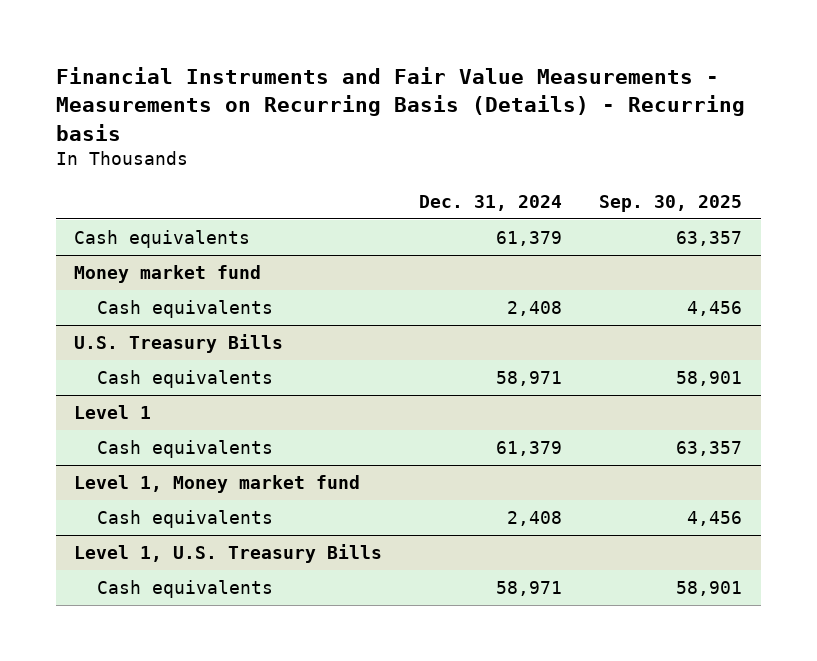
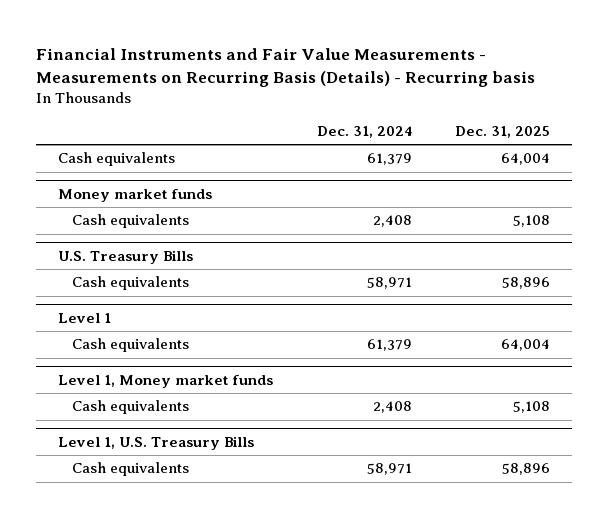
- | Dec. 31, 2024 | Sep. 30, 2025
+ | Dec. 31, 2024 | Dec. 31, 2025
- Money market fund
+ Money market funds
- Level 1, Money market fund
+ Level 1, Money market funds

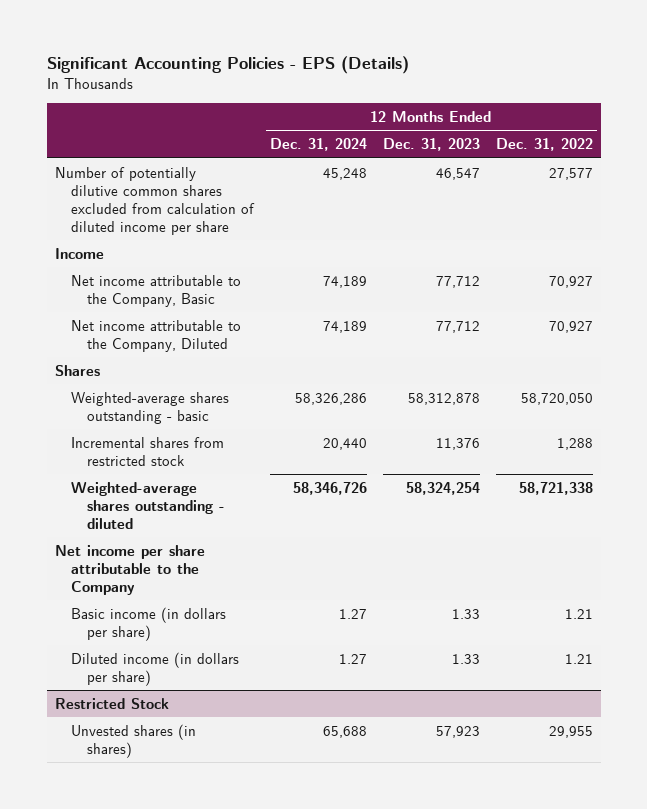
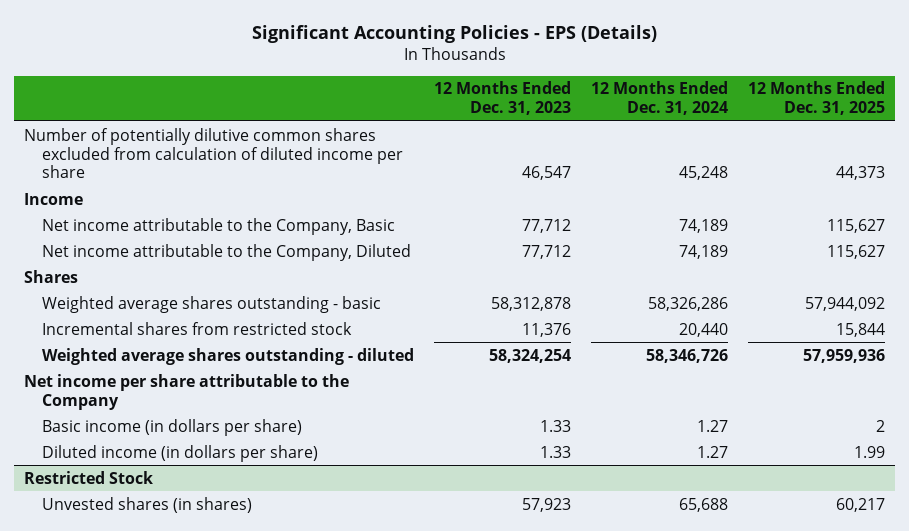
- | 12 Months Ended Dec. 31, 2024 | 12 Months Ended Dec. 31, 2023 | 12 Months Ended Dec. 31, 2022
+ | 12 Months Ended Dec. 31, 2023 | 12 Months Ended Dec. 31, 2024 | 12 Months Ended Dec. 31, 2025
- Weighted-average shares outstanding - basic | 58,326,286 | 58,312,878 | 58,720,050
+ Weighted average shares outstanding - basic | 58,312,878 | 58,326,286 | 57,944,092
- Weighted-average shares outstanding - diluted | 58,346,726 | 58,324,254 | 58,721,338
+ Weighted average shares outstanding - diluted | 58,324,254 | 58,346,726 | 57,959,936

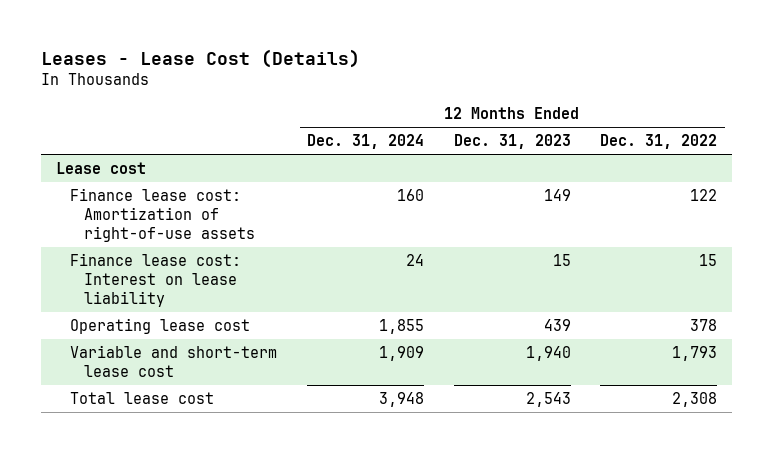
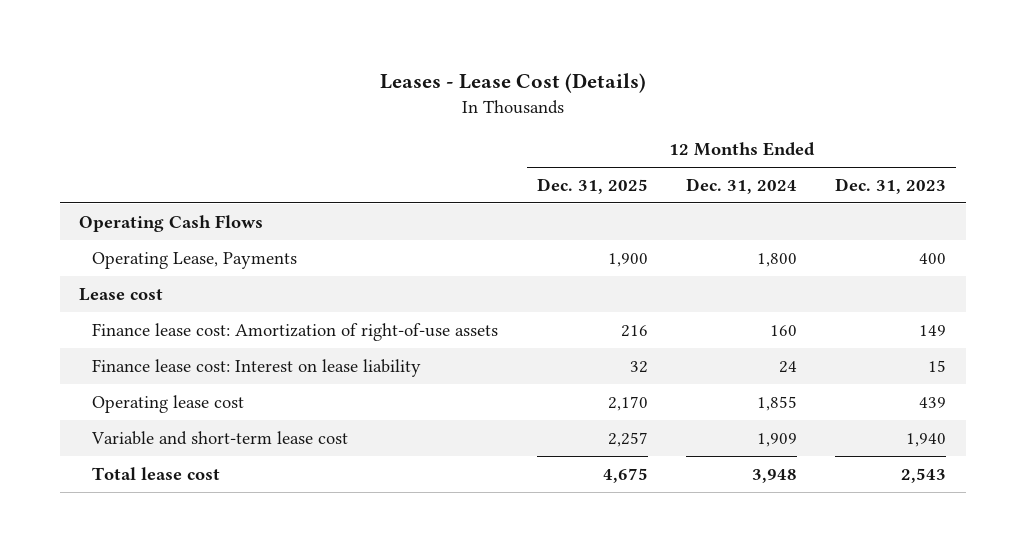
- | 12 Months Ended Dec. 31, 2024 | 12 Months Ended Dec. 31, 2023 | 12 Months Ended Dec. 31, 2022
+ | 12 Months Ended Dec. 31, 2025 | 12 Months Ended Dec. 31, 2024 | 12 Months Ended Dec. 31, 2023
+ Operating Cash Flows
+ Operating Lease, Payments | 1,900 | 1,800 | 400

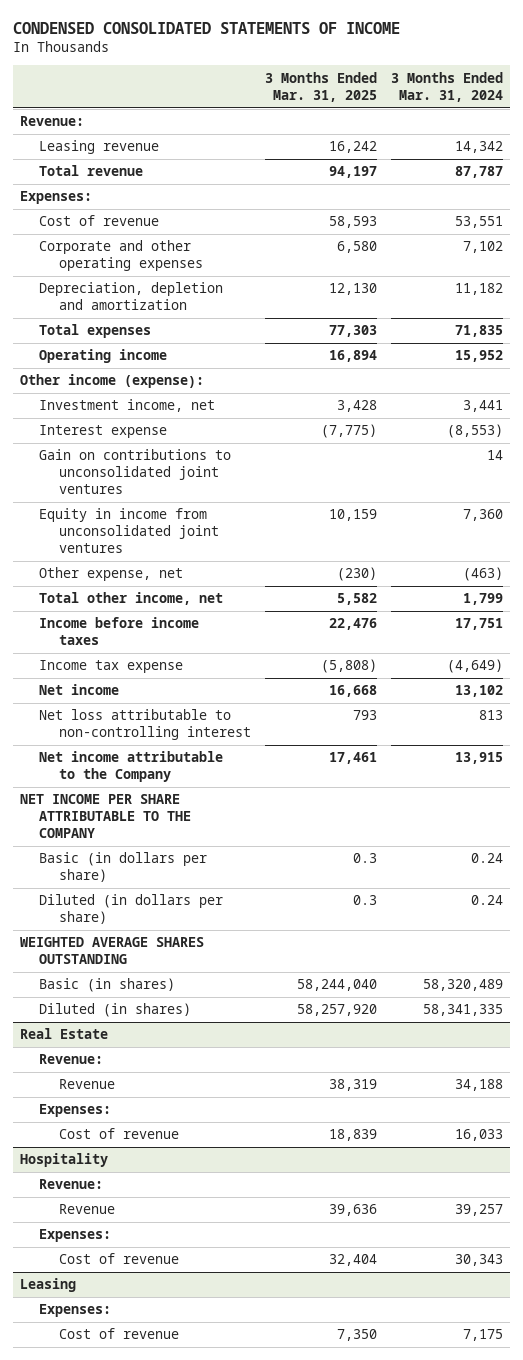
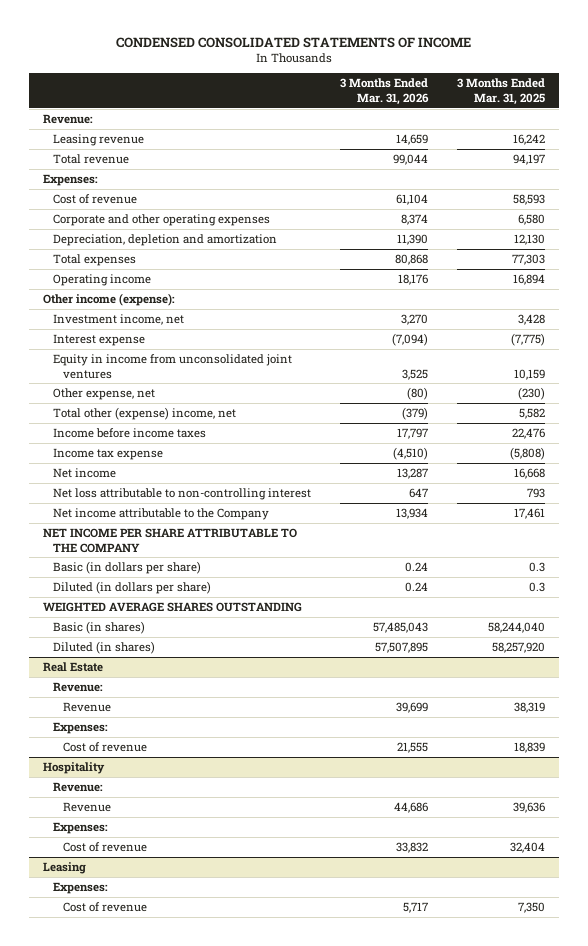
- | 3 Months Ended Mar. 31, 2025 | 3 Months Ended Mar. 31, 2024
+ | 3 Months Ended Mar. 31, 2026 | 3 Months Ended Mar. 31, 2025
- Gain on contributions to unconsolidated joint ventures | | 14
- Total other income, net | 5,582 | 1,799
+ Total other (expense) income, net | (379) | 5,582

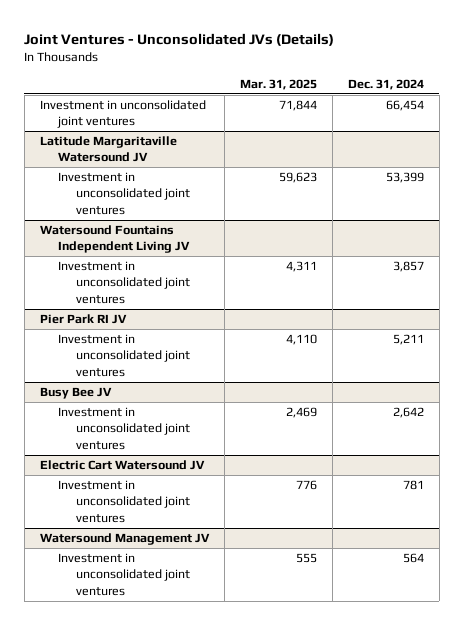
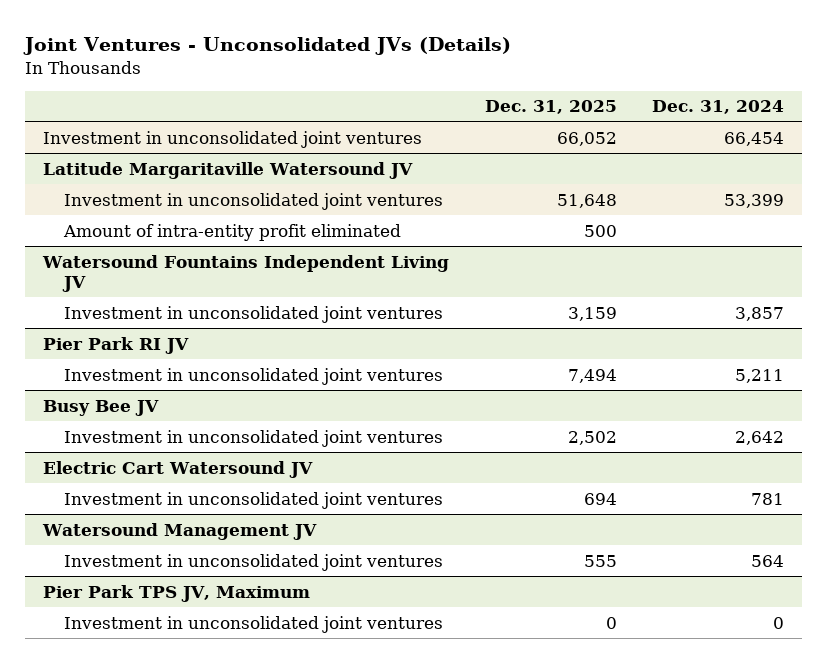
- | Mar. 31, 2025 | Dec. 31, 2024
+ | Dec. 31, 2025 | Dec. 31, 2024
@ Latitude Margaritaville Watersound JV
+ Amount of intra-entity profit eliminated | 500 |
+ Pier Park TPS JV, Maximum
+ Investment in unconsolidated joint ventures | 0 | 0

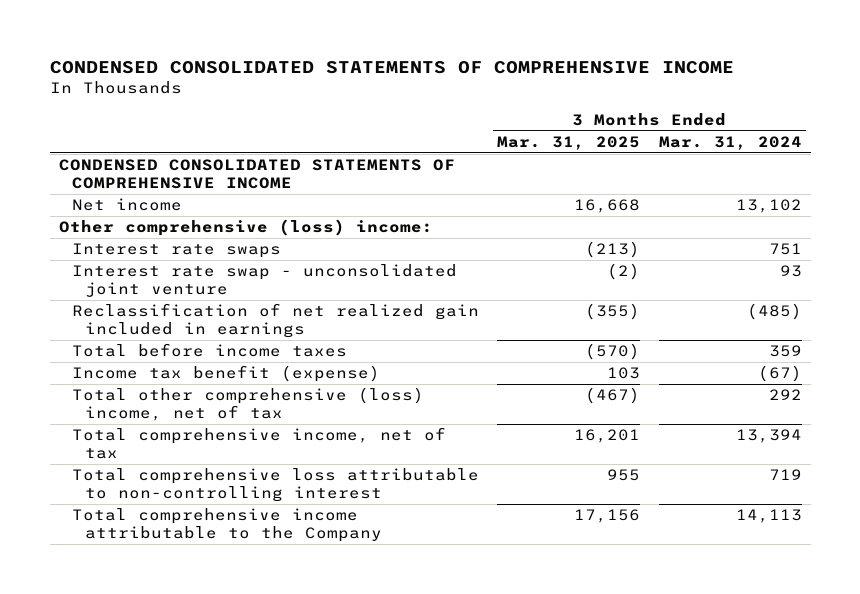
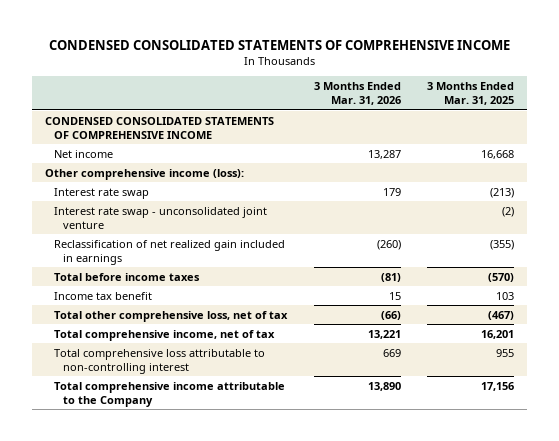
- | 3 Months Ended Mar. 31, 2025 | 3 Months Ended Mar. 31, 2024
+ | 3 Months Ended Mar. 31, 2026 | 3 Months Ended Mar. 31, 2025
- Other comprehensive (loss) income:
- Interest rate swaps | (213) | 751
+ Other comprehensive income (loss):
+ Interest rate swap | 179 | (213)
- Income tax benefit (expense) | 103 | (67)
- Total other comprehensive (loss) income, net of tax | (467) | 292
+ Income tax benefit | 15 | 103
+ Total other comprehensive loss, net of tax | (66) | (467)

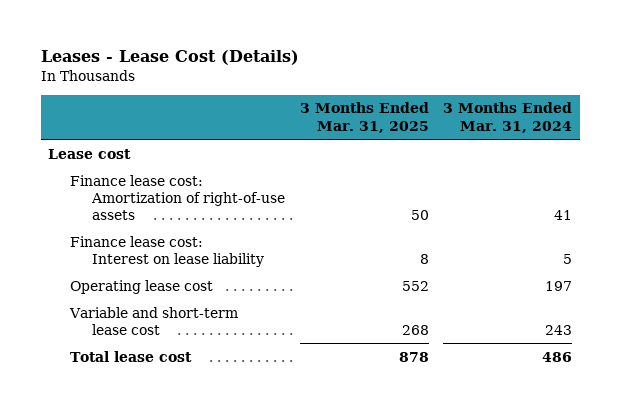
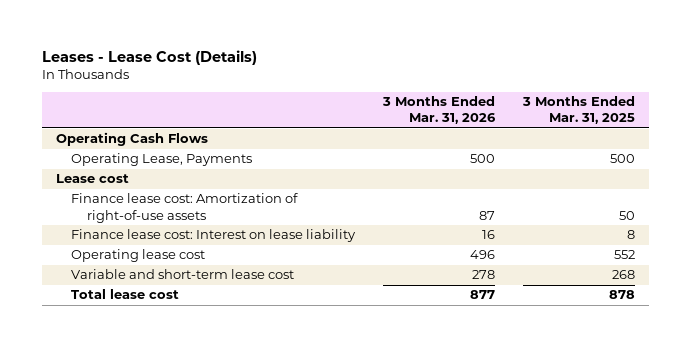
- | 3 Months Ended Mar. 31, 2025 | 3 Months Ended Mar. 31, 2024
+ | 3 Months Ended Mar. 31, 2026 | 3 Months Ended Mar. 31, 2025
+ Operating Cash Flows
+ Operating Lease, Payments | 500 | 500

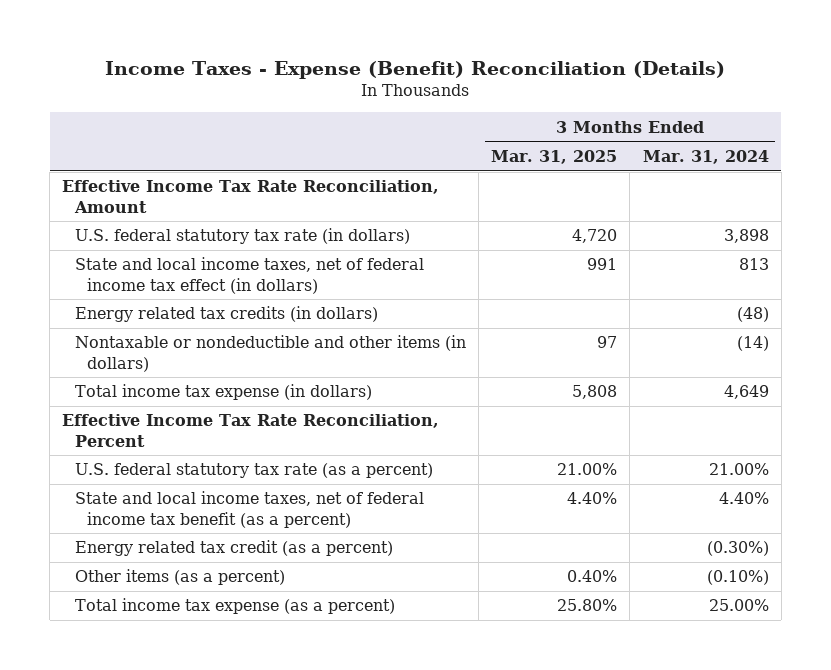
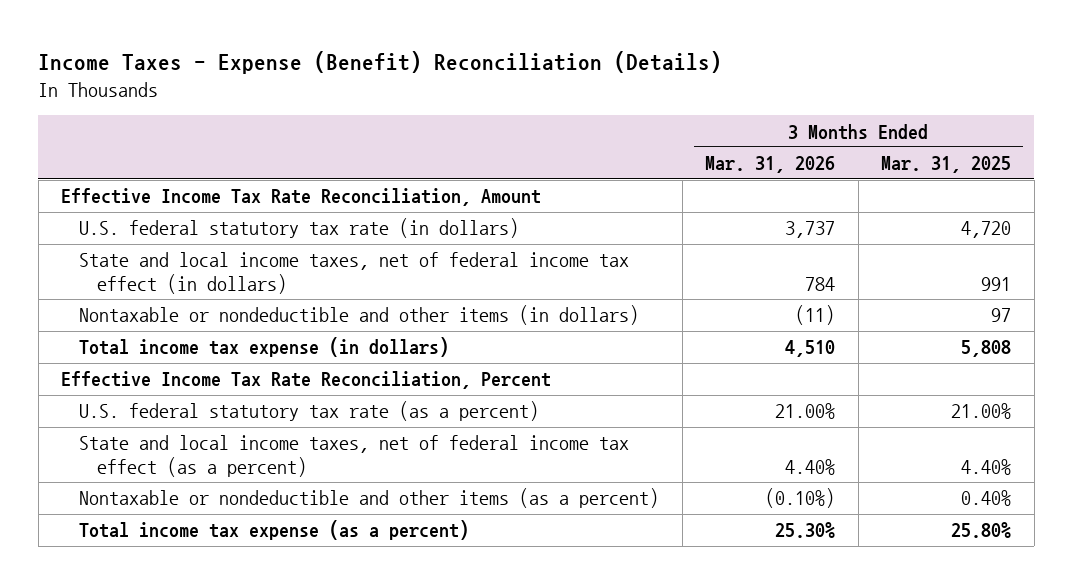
- | 3 Months Ended Mar. 31, 2025 | 3 Months Ended Mar. 31, 2024
+ | 3 Months Ended Mar. 31, 2026 | 3 Months Ended Mar. 31, 2025
- Energy related tax credits (in dollars) | | (48)
- State and local income taxes, net of federal income tax benefit (as a percent) | 4.40% | 4.40%
- Energy related tax credit (as a percent) | | (0.30%)
- Other items (as a percent) | 0.40% | (0.10%)
+ State and local income taxes, net of federal income tax effect (as a percent) | 4.40% | 4.40%
+ Nontaxable or nondeductible and other items (as a percent) | (0.10%) | 0.40%

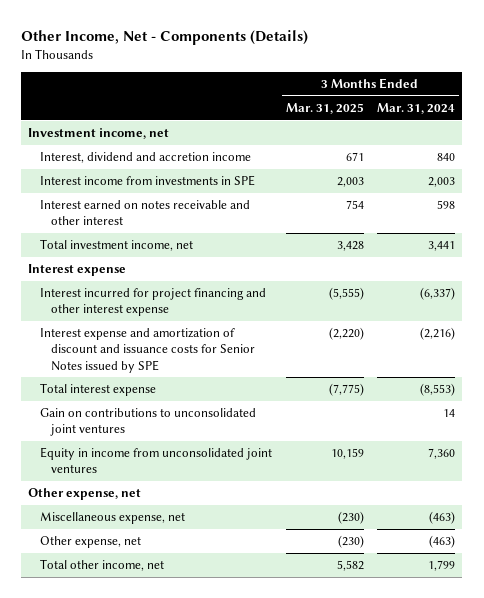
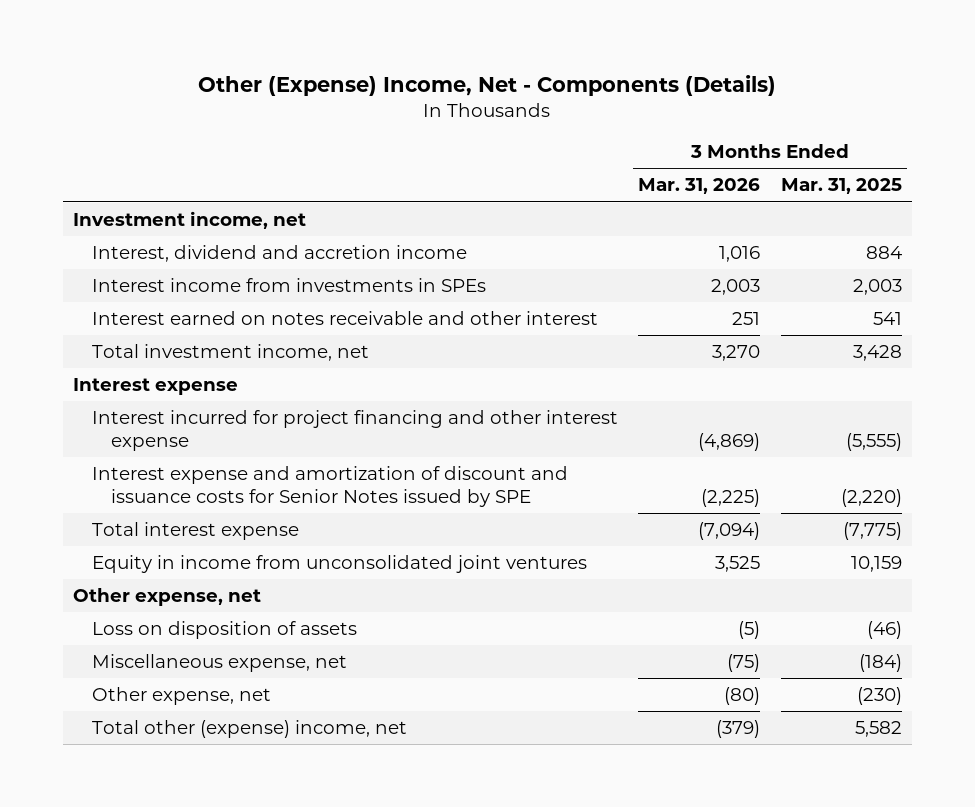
- Other Income, Net - Components (Details)
+ Other (Expense) Income, Net - Components (Details)
- | 3 Months Ended Mar. 31, 2025 | 3 Months Ended Mar. 31, 2024
+ | 3 Months Ended Mar. 31, 2026 | 3 Months Ended Mar. 31, 2025
- Interest, dividend and accretion income | 671 | 840
- Interest income from investments in SPE | 2,003 | 2,003
- Interest earned on notes receivable and other interest | 754 | 598
+ Interest, dividend and accretion income | 1,016 | 884
+ Interest income from investments in SPEs | 2,003 | 2,003
+ Interest earned on notes receivable and other interest | 251 | 541
- Gain on contributions to unconsolidated joint ventures | | 14
- Miscellaneous expense, net | (230) | (463)
+ Loss on disposition of assets | (5) | (46)
+ Miscellaneous expense, net | (75) | (184)
- Total other income, net | 5,582 | 1,799
+ Total other (expense) income, net | (379) | 5,582

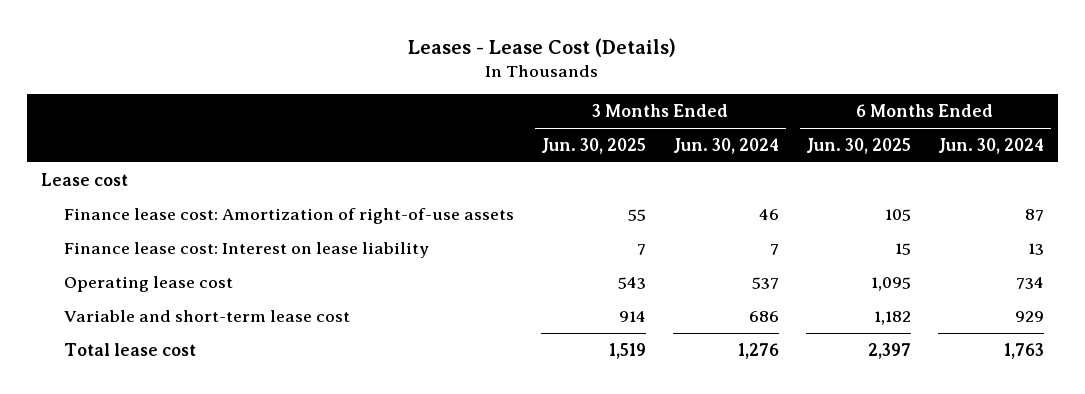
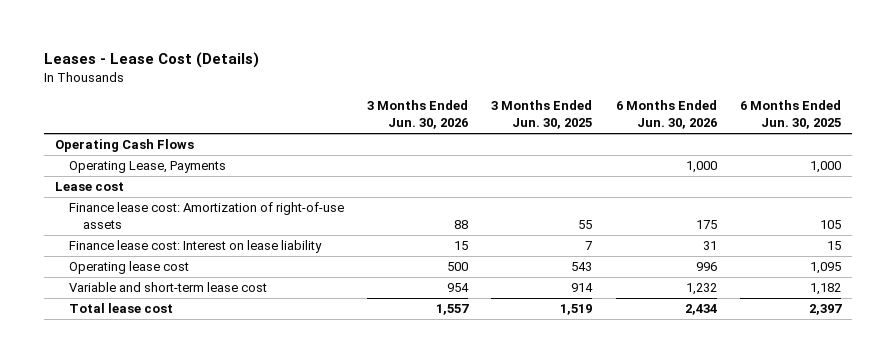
- | 3 Months Ended Jun. 30, 2025 | 3 Months Ended Jun. 30, 2024 | 6 Months Ended Jun. 30, 2025 | 6 Months Ended Jun. 30, 2024
+ | 3 Months Ended Jun. 30, 2026 | 3 Months Ended Jun. 30, 2025 | 6 Months Ended Jun. 30, 2026 | 6 Months Ended Jun. 30, 2025
+ Operating Cash Flows
+ Operating Lease, Payments | | | 1,000 | 1,000

